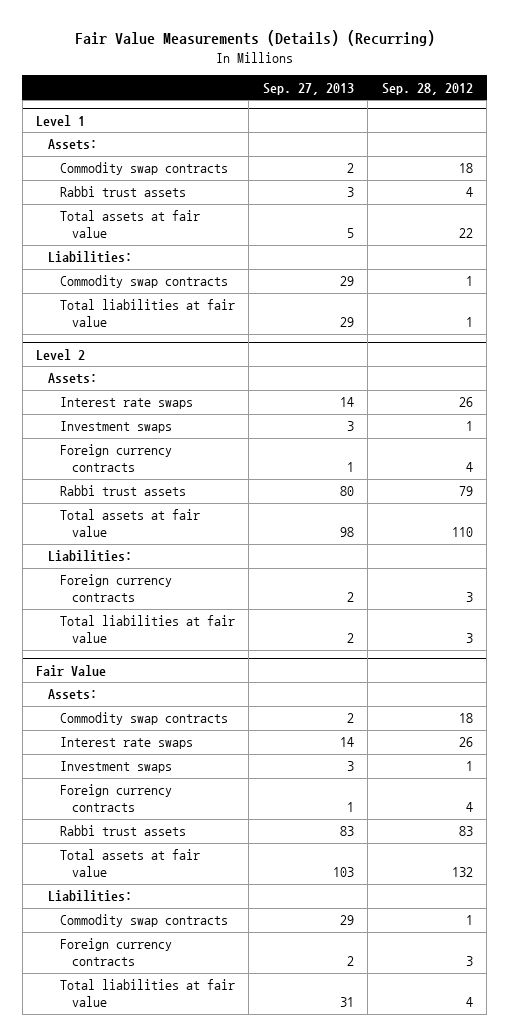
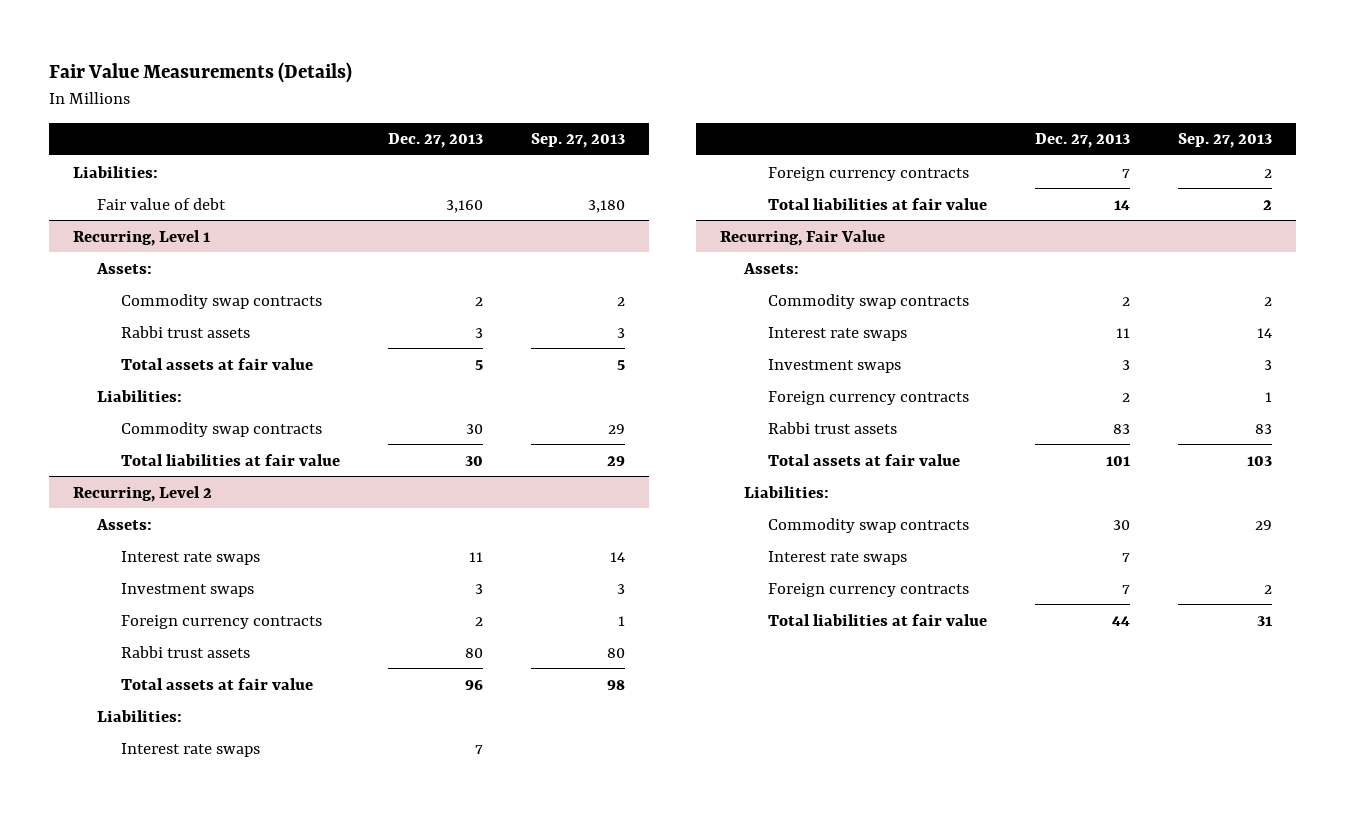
- Fair Value Measurements (Details) (Recurring)
+ Fair Value Measurements (Details)
- | Sep. 27, 2013 | Sep. 28, 2012
+ | Dec. 27, 2013 | Sep. 27, 2013
- Level 1
+ Liabilities:
+ Fair value of debt | 3,160 | 3,180
+ Recurring, Level 1
- Level 2
+ Recurring, Level 2
+ Interest rate swaps | 7 |
- Fair Value
+ Recurring, Fair Value
+ Interest rate swaps | 7 |

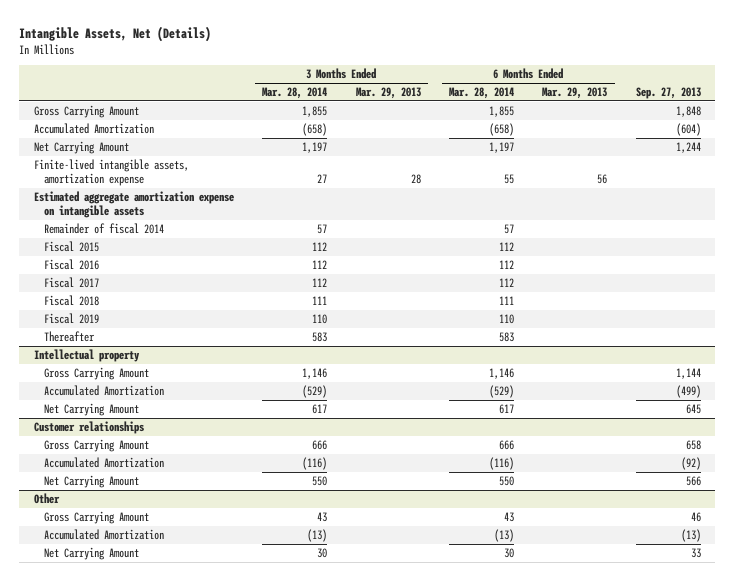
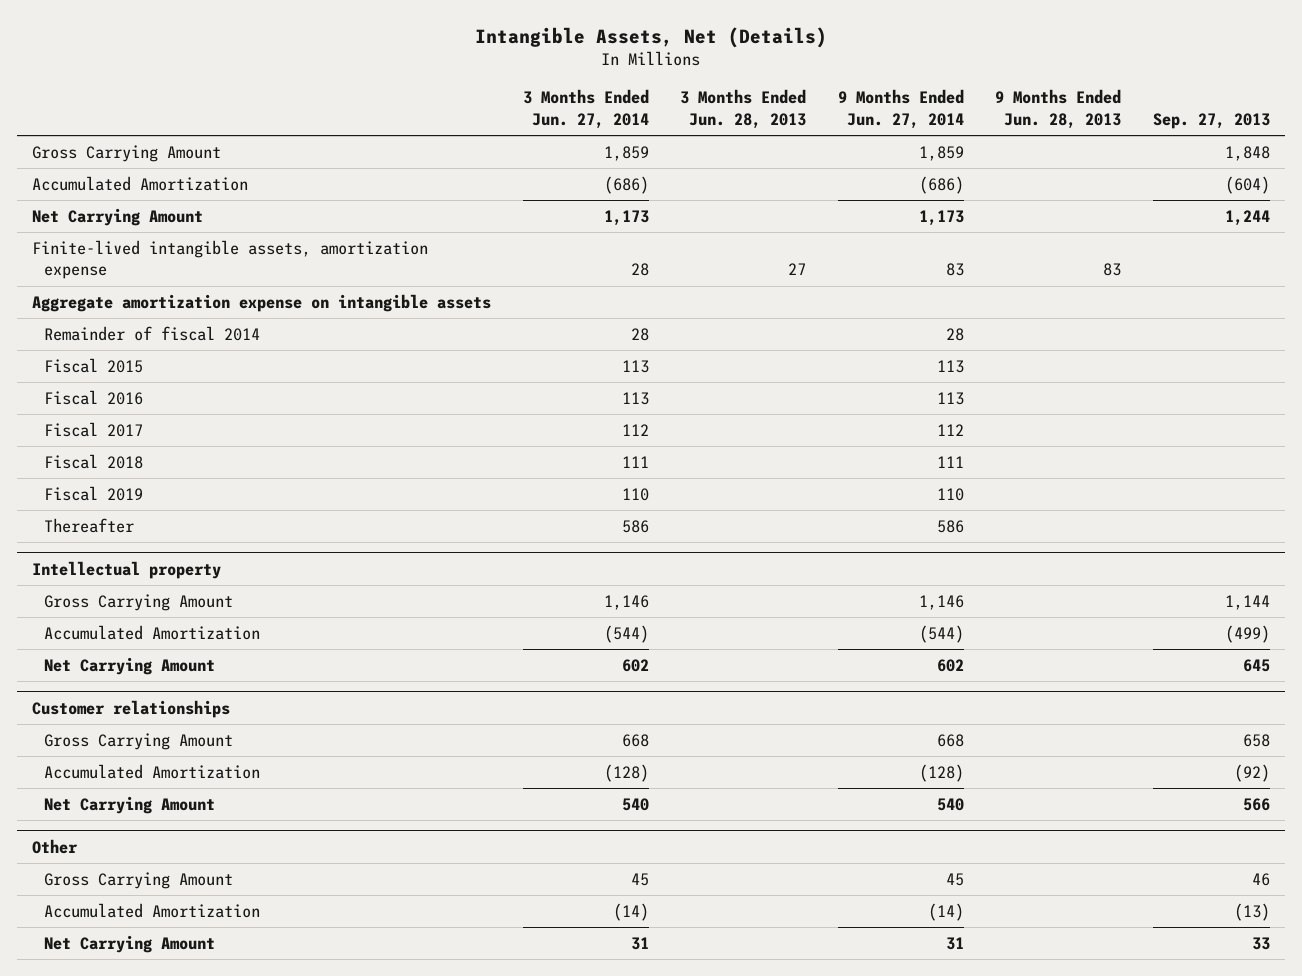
- | 3 Months Ended Mar. 28, 2014 | 3 Months Ended Mar. 29, 2013 | 6 Months Ended Mar. 28, 2014 | 6 Months Ended Mar. 29, 2013 | Sep. 27, 2013
+ | 3 Months Ended Jun. 27, 2014 | 3 Months Ended Jun. 28, 2013 | 9 Months Ended Jun. 27, 2014 | 9 Months Ended Jun. 28, 2013 | Sep. 27, 2013
- Estimated aggregate amortization expense on intangible assets
+ Aggregate amortization expense on intangible assets

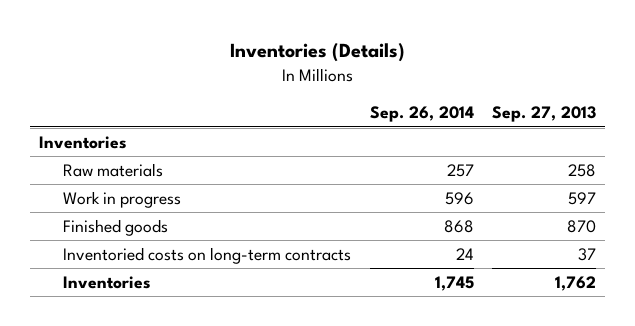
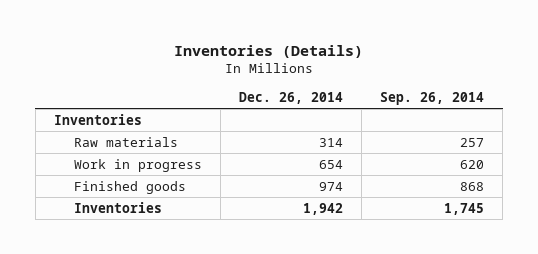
- | Sep. 26, 2014 | Sep. 27, 2013
+ | Dec. 26, 2014 | Sep. 26, 2014
- Work in progress | 596 | 597
+ Work in progress | 654 | 620
- Inventoried costs on long-term contracts | 24 | 37

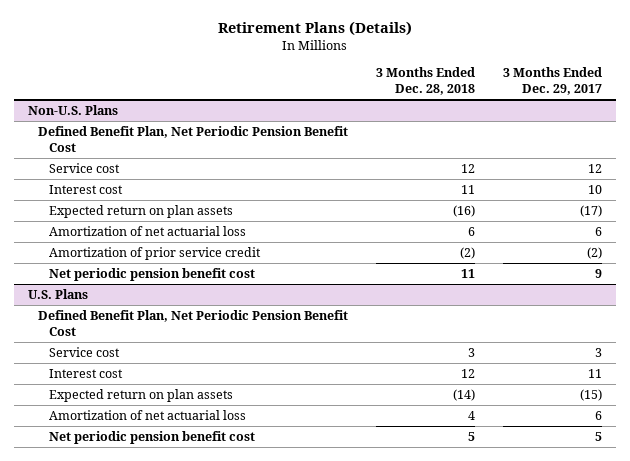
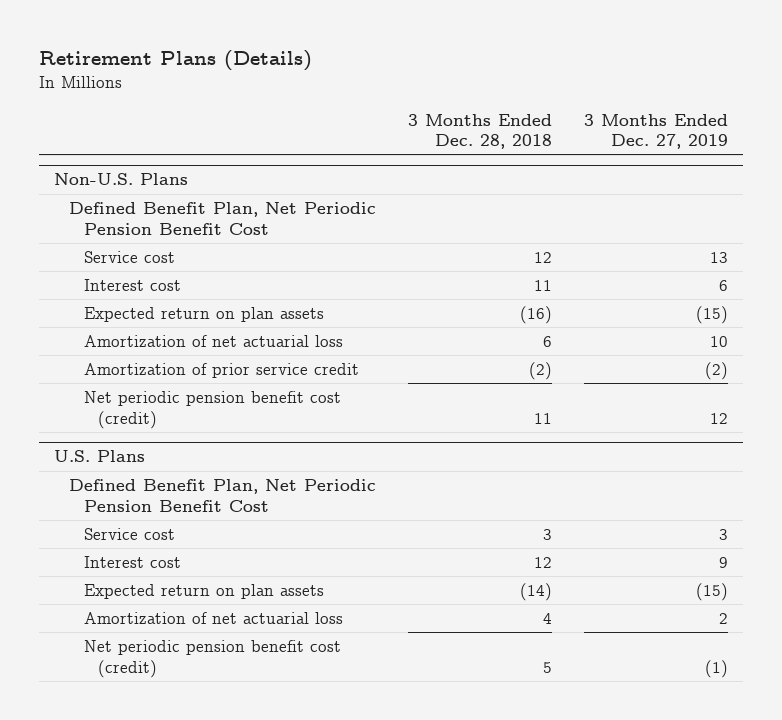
- | 3 Months Ended Dec. 28, 2018 | 3 Months Ended Dec. 29, 2017
+ | 3 Months Ended Dec. 28, 2018 | 3 Months Ended Dec. 27, 2019
@ Non-U.S. Plans
- Net periodic pension benefit cost | 11 | 9
+ Net periodic pension benefit cost (credit) | 11 | 12
@ U.S. Plans
- Net periodic pension benefit cost | 5 | 5
+ Net periodic pension benefit cost (credit) | 5 | (1)

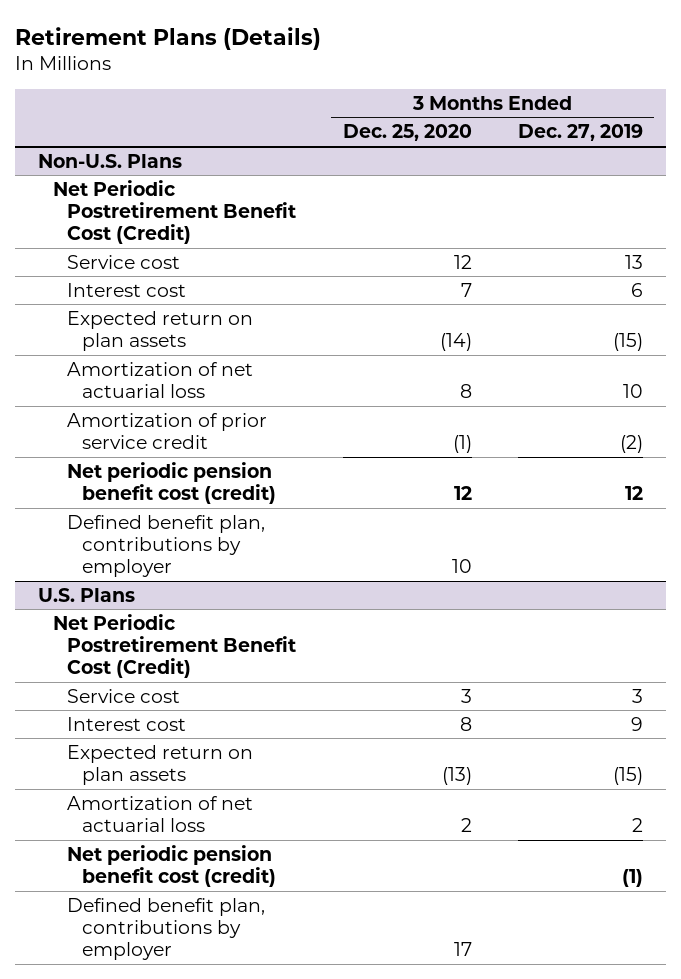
- | 3 Months Ended Dec. 28, 2018 | 3 Months Ended Dec. 27, 2019
+ | 3 Months Ended Dec. 25, 2020 | 3 Months Ended Dec. 27, 2019
@ Non-U.S. Plans
- Defined Benefit Plan, Net Periodic Pension Benefit Cost
+ Net Periodic Postretirement Benefit Cost (Credit)
+ Defined benefit plan, contributions by employer | 10 |
@ U.S. Plans
- Defined Benefit Plan, Net Periodic Pension Benefit Cost
+ Net Periodic Postretirement Benefit Cost (Credit)
+ Defined benefit plan, contributions by employer | 17 |

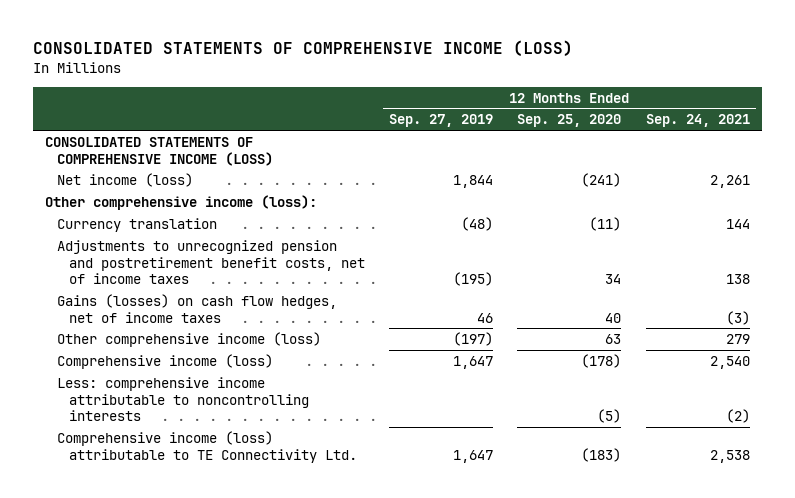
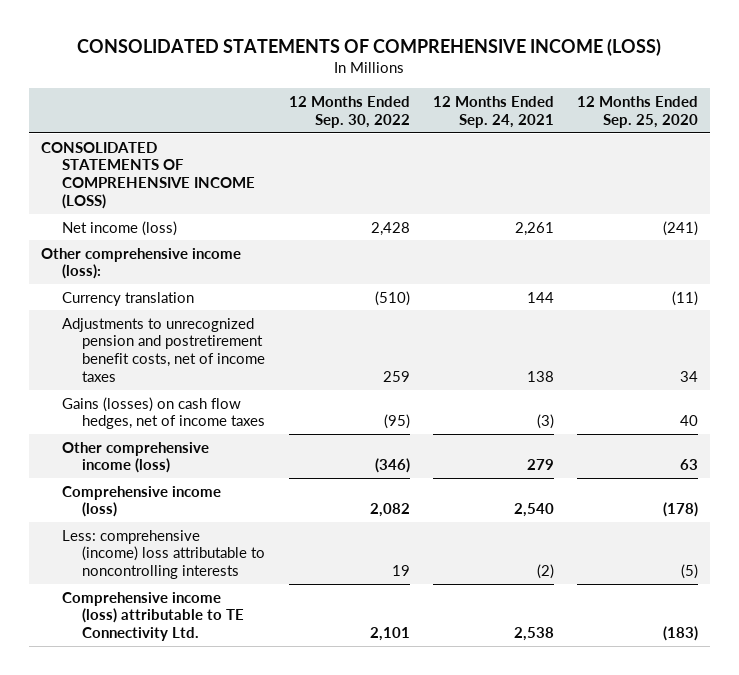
- | 12 Months Ended Sep. 27, 2019 | 12 Months Ended Sep. 25, 2020 | 12 Months Ended Sep. 24, 2021
+ | 12 Months Ended Sep. 30, 2022 | 12 Months Ended Sep. 24, 2021 | 12 Months Ended Sep. 25, 2020
- Less: comprehensive income attributable to noncontrolling interests | | (5) | (2)
+ Less: comprehensive (income) loss attributable to noncontrolling interests | 19 | (2) | (5)

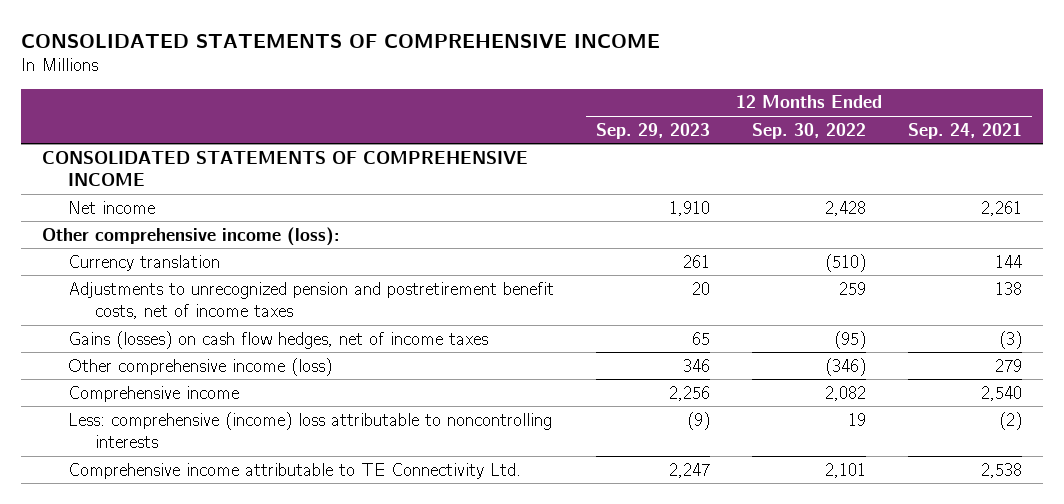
- CONSOLIDATED STATEMENTS OF COMPREHENSIVE INCOME (LOSS)
+ CONSOLIDATED STATEMENTS OF COMPREHENSIVE INCOME
- | 12 Months Ended Sep. 30, 2022 | 12 Months Ended Sep. 24, 2021 | 12 Months Ended Sep. 25, 2020
+ | 12 Months Ended Sep. 29, 2023 | 12 Months Ended Sep. 30, 2022 | 12 Months Ended Sep. 24, 2021
- CONSOLIDATED STATEMENTS OF COMPREHENSIVE INCOME (LOSS)
- Net income (loss) | 2,428 | 2,261 | (241)
+ CONSOLIDATED STATEMENTS OF COMPREHENSIVE INCOME
+ Net income | 1,910 | 2,428 | 2,261
- Comprehensive income (loss) | 2,082 | 2,540 | (178)
+ Comprehensive income | 2,256 | 2,082 | 2,540
- Comprehensive income (loss) attributable to TE Connectivity Ltd. | 2,101 | 2,538 | (183)
+ Comprehensive income attributable to TE Connectivity Ltd. | 2,247 | 2,101 | 2,538

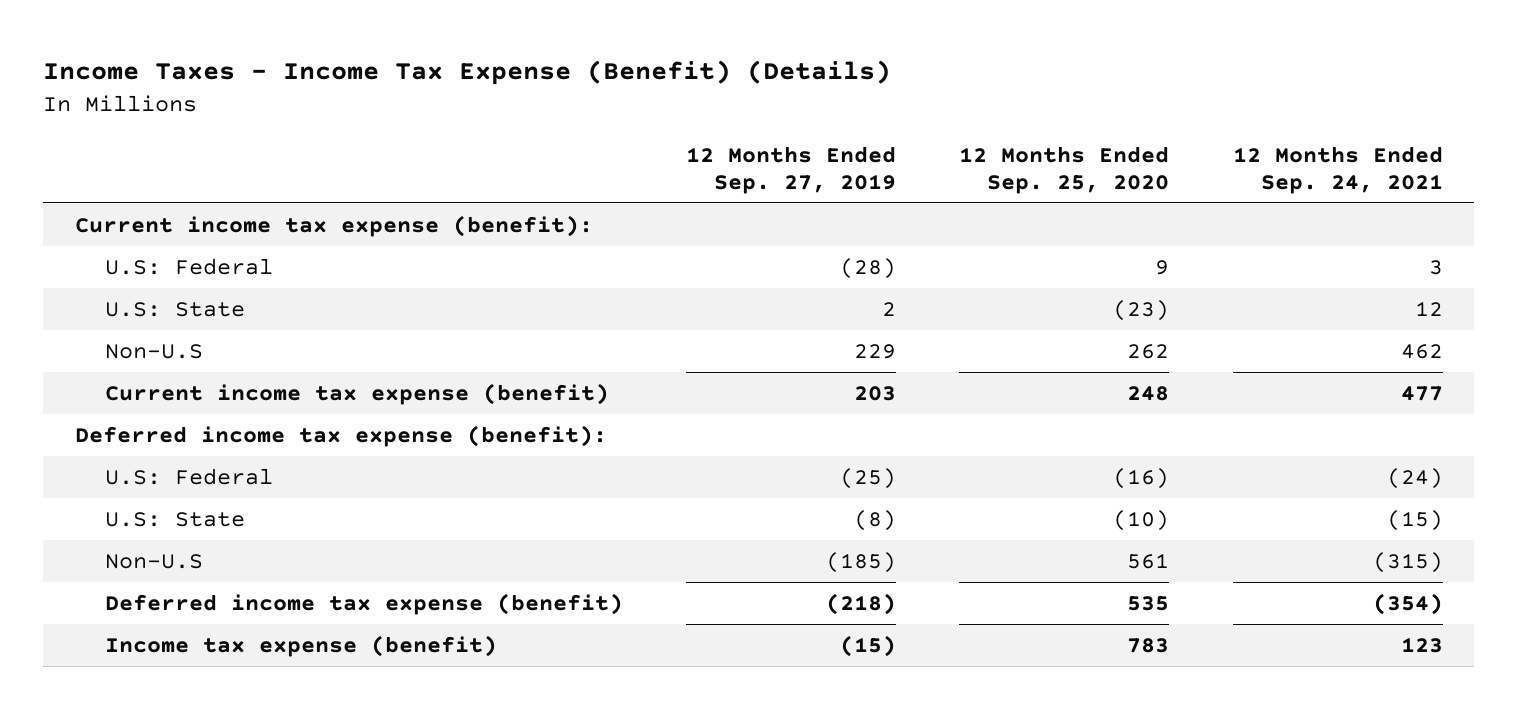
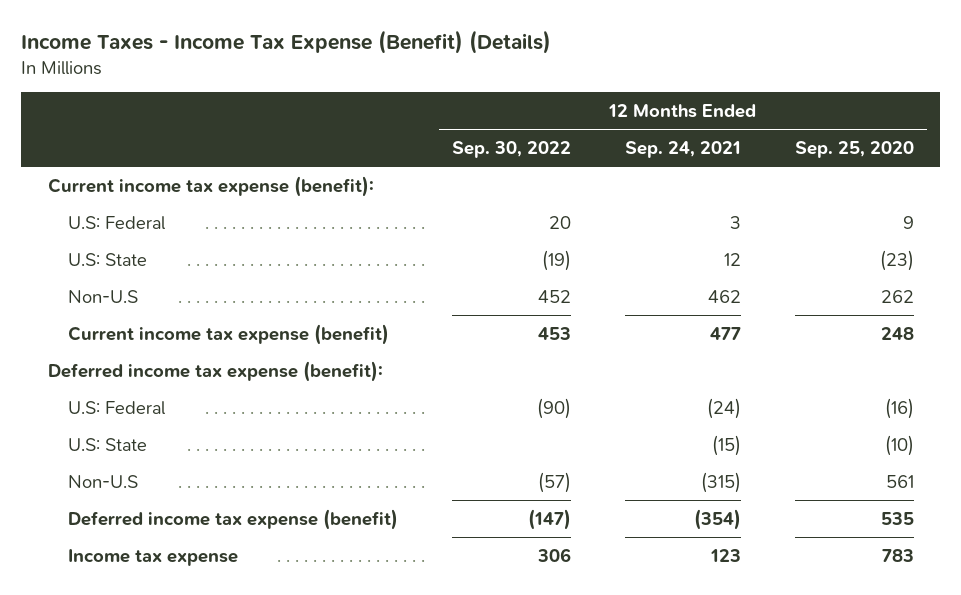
- | 12 Months Ended Sep. 27, 2019 | 12 Months Ended Sep. 25, 2020 | 12 Months Ended Sep. 24, 2021
+ | 12 Months Ended Sep. 30, 2022 | 12 Months Ended Sep. 24, 2021 | 12 Months Ended Sep. 25, 2020
- Income tax expense (benefit) | (15) | 783 | 123
+ Income tax expense | 306 | 123 | 783

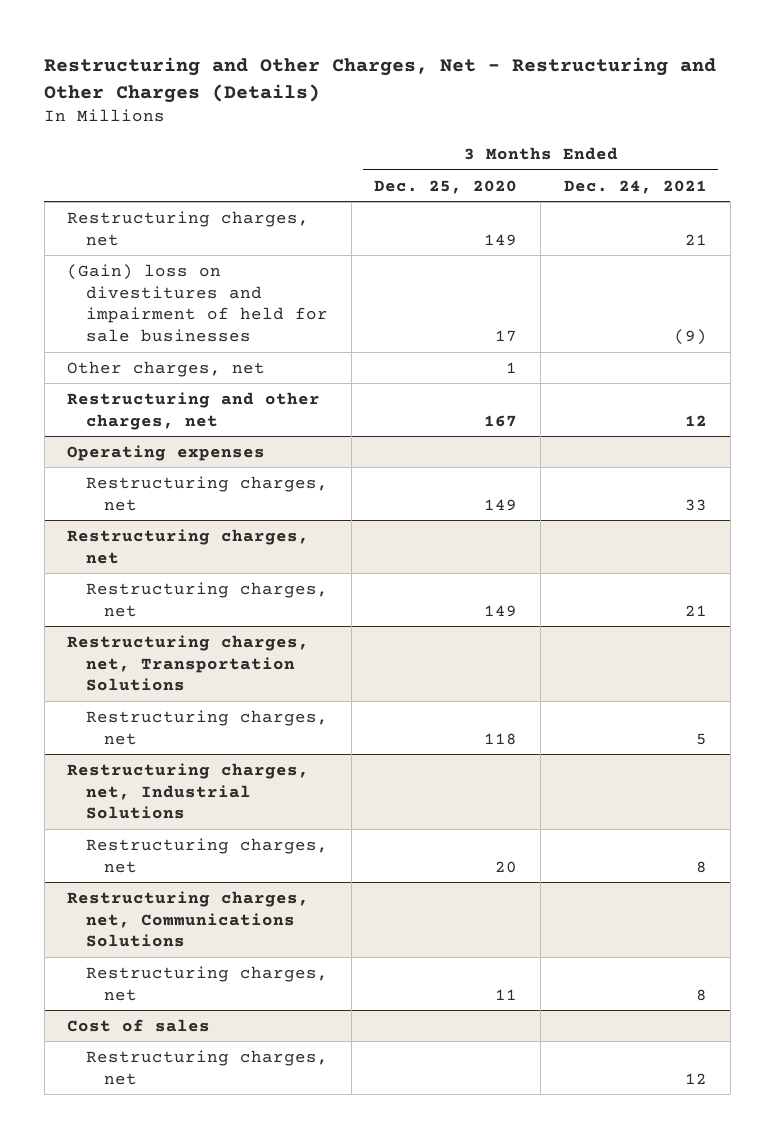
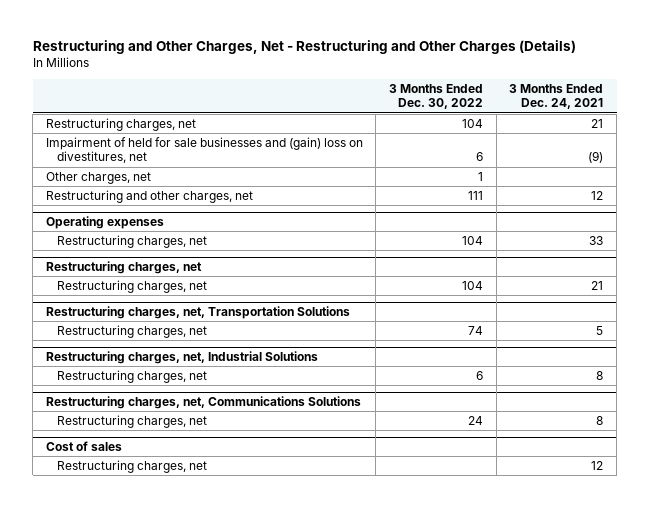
- | 3 Months Ended Dec. 25, 2020 | 3 Months Ended Dec. 24, 2021
+ | 3 Months Ended Dec. 30, 2022 | 3 Months Ended Dec. 24, 2021
- (Gain) loss on divestitures and impairment of held for sale businesses | 17 | (9)
+ Impairment of held for sale businesses and (gain) loss on divestitures, net | 6 | (9)

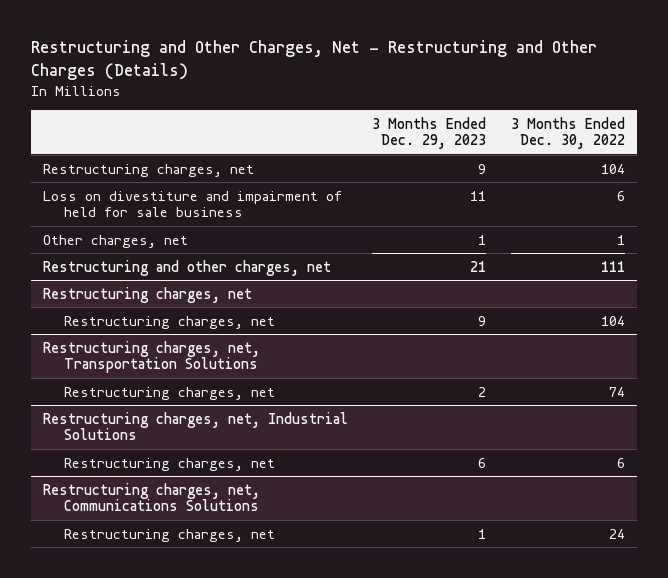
- | 3 Months Ended Dec. 30, 2022 | 3 Months Ended Dec. 24, 2021
+ | 3 Months Ended Dec. 29, 2023 | 3 Months Ended Dec. 30, 2022
- Impairment of held for sale businesses and (gain) loss on divestitures, net | 6 | (9)
+ Loss on divestiture and impairment of held for sale business | 11 | 6
- Operating expenses
- Restructuring charges, net | 104 | 33
- Cost of sales
- Restructuring charges, net | | 12

